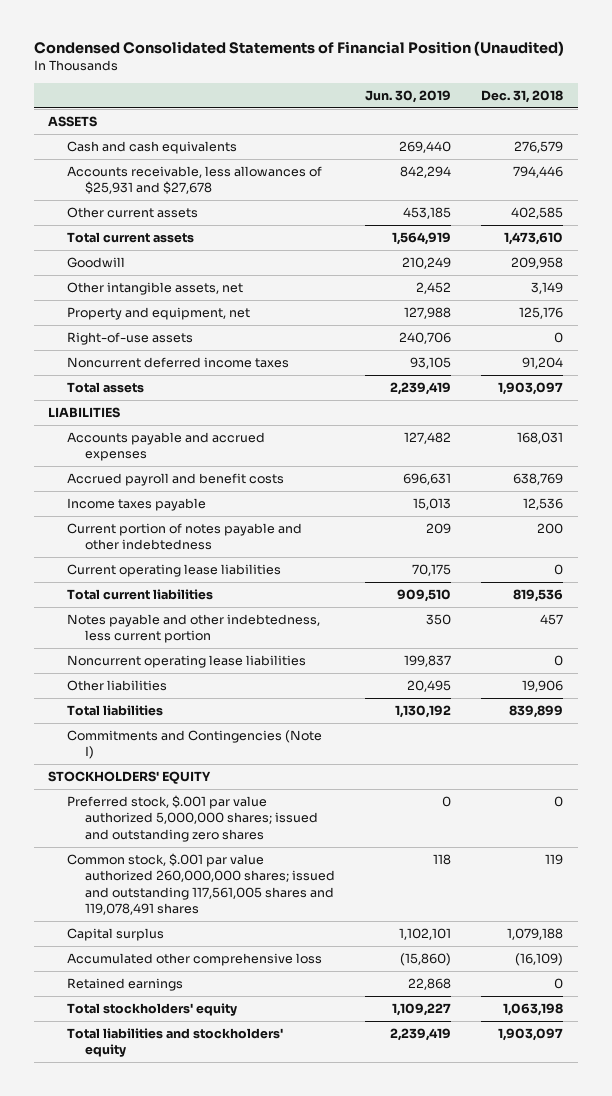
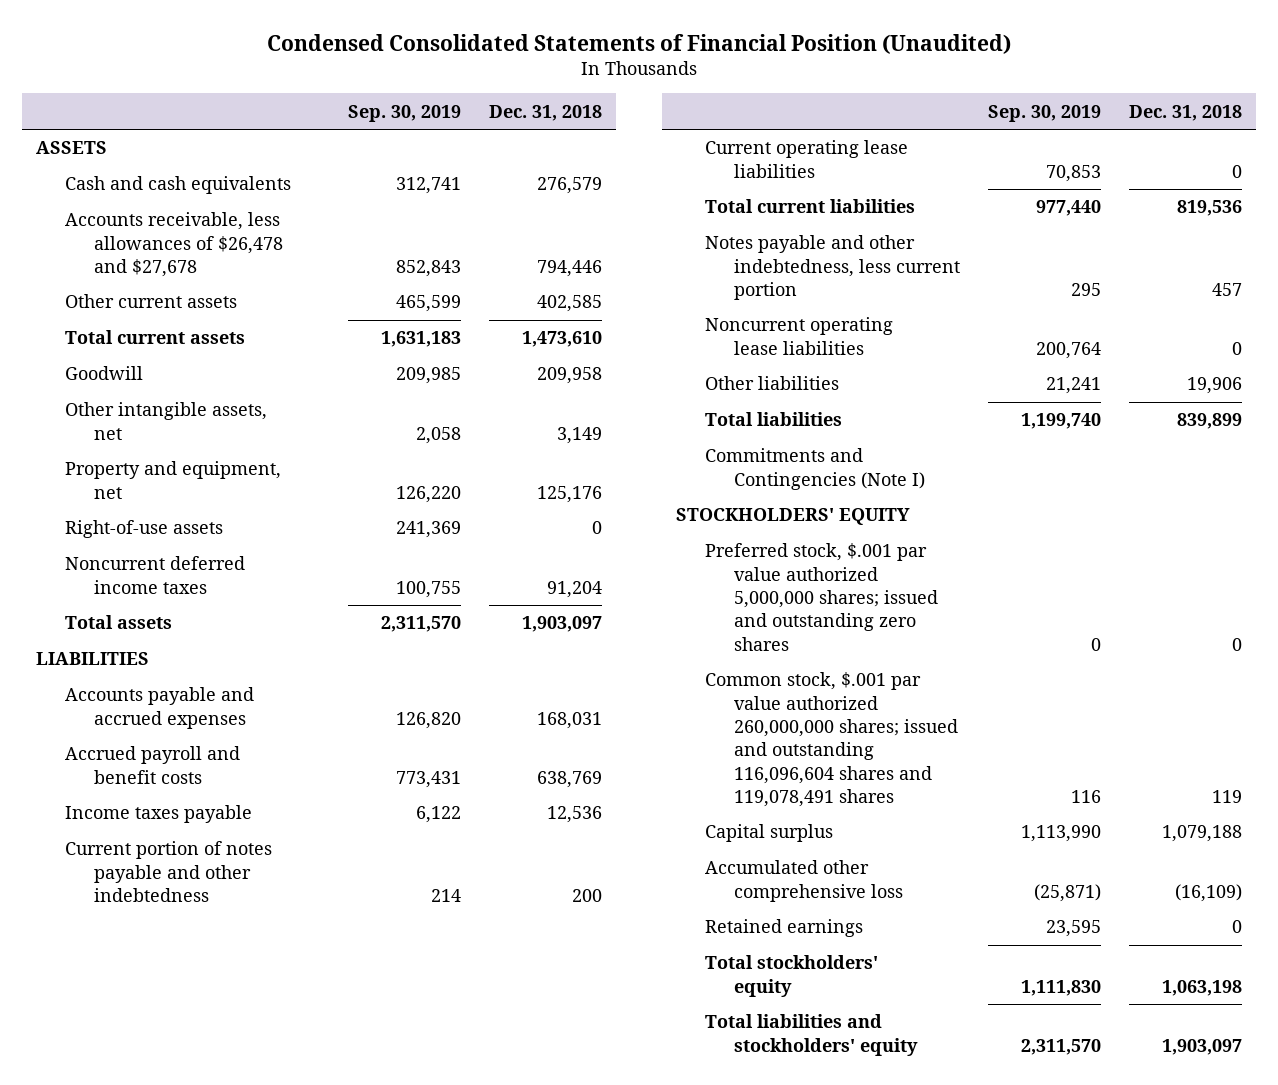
- | Jun. 30, 2019 | Dec. 31, 2018
+ | Sep. 30, 2019 | Dec. 31, 2018
- Accounts receivable, less allowances of $25,931 and $27,678 | 842,294 | 794,446
+ Accounts receivable, less allowances of $26,478 and $27,678 | 852,843 | 794,446
- Common stock, $.001 par value authorized 260,000,000 shares; issued and outstanding 117,561,005 shares and 119,078,491 shares | 118 | 119
+ Common stock, $.001 par value authorized 260,000,000 shares; issued and outstanding 116,096,604 shares and 119,078,491 shares | 116 | 119

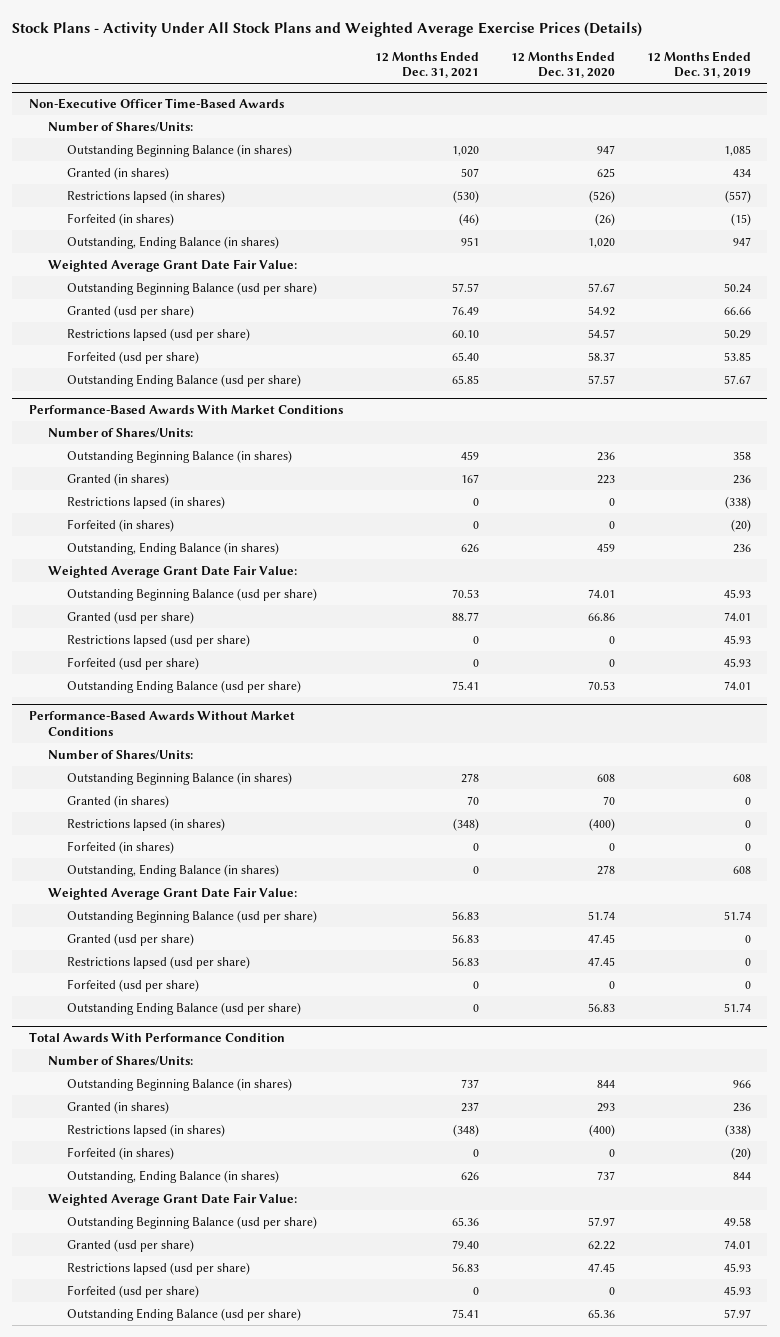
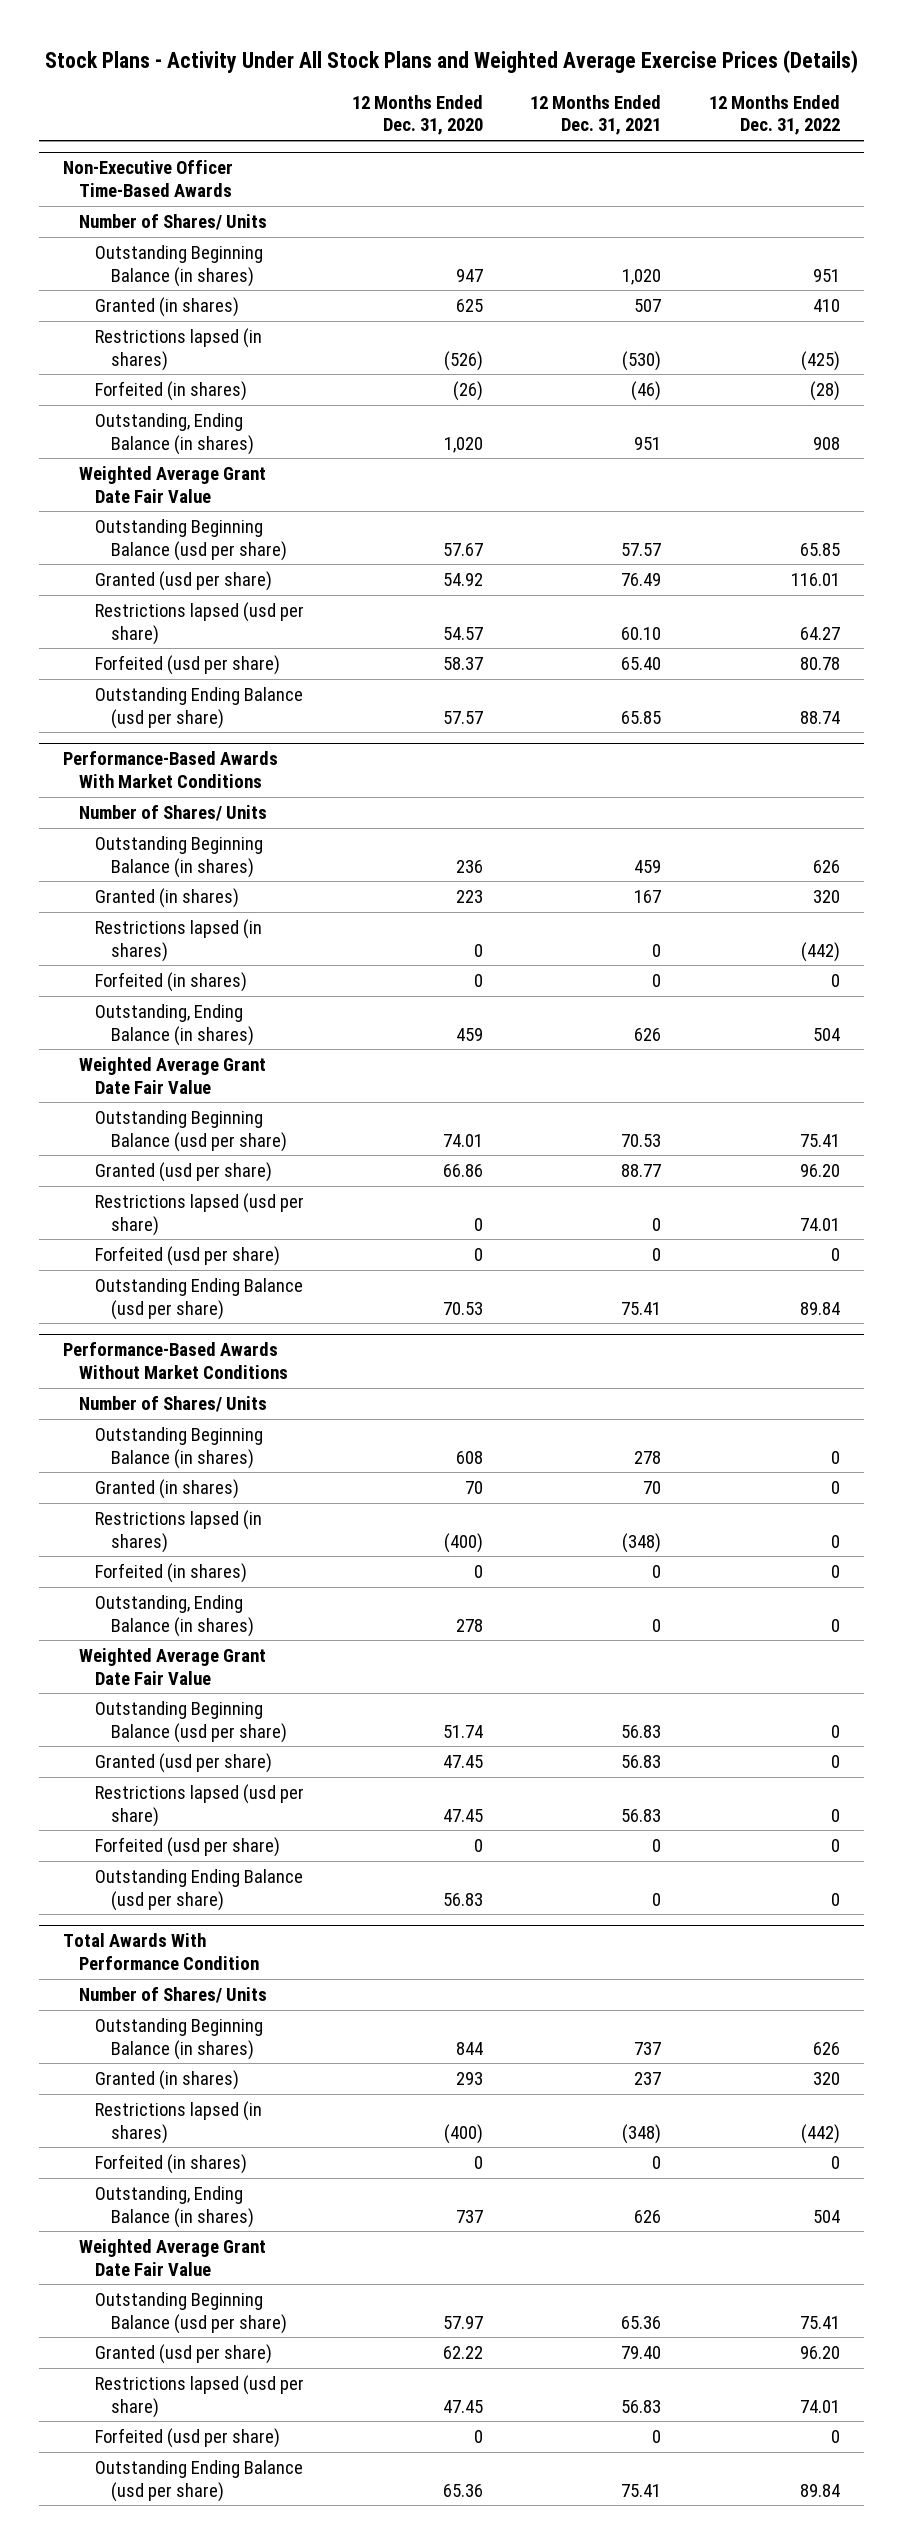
- | 12 Months Ended Dec. 31, 2021 | 12 Months Ended Dec. 31, 2020 | 12 Months Ended Dec. 31, 2019
+ | 12 Months Ended Dec. 31, 2020 | 12 Months Ended Dec. 31, 2021 | 12 Months Ended Dec. 31, 2022
@ Non-Executive Officer Time-Based Awards
- Number of Shares/Units:
+ Number of Shares/ Units
- Weighted Average Grant Date Fair Value:
+ Weighted Average Grant Date Fair Value
@ Performance-Based Awards With Market Conditions
- Number of Shares/Units:
+ Number of Shares/ Units
- Weighted Average Grant Date Fair Value:
+ Weighted Average Grant Date Fair Value
@ Performance-Based Awards Without Market Conditions
- Number of Shares/Units:
+ Number of Shares/ Units
- Weighted Average Grant Date Fair Value:
+ Weighted Average Grant Date Fair Value
@ Total Awards With Performance Condition
- Number of Shares/Units:
+ Number of Shares/ Units
- Weighted Average Grant Date Fair Value:
+ Weighted Average Grant Date Fair Value

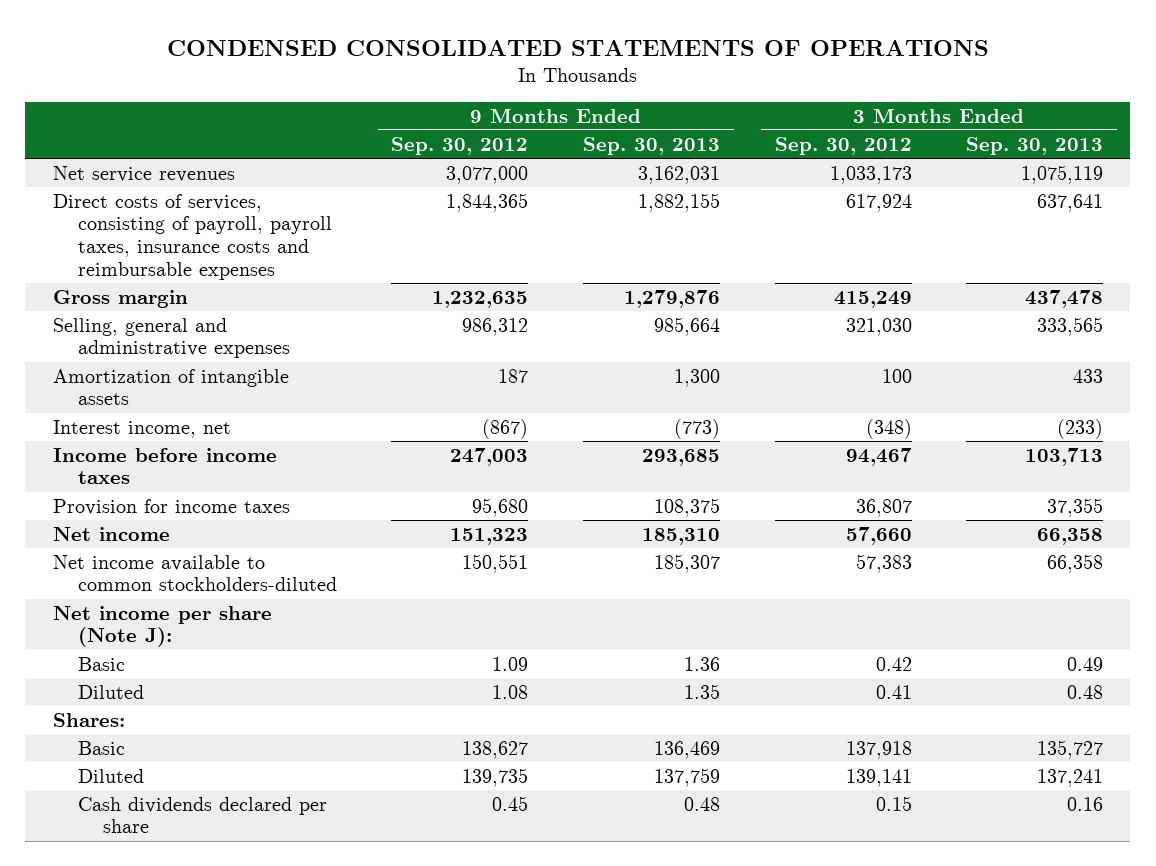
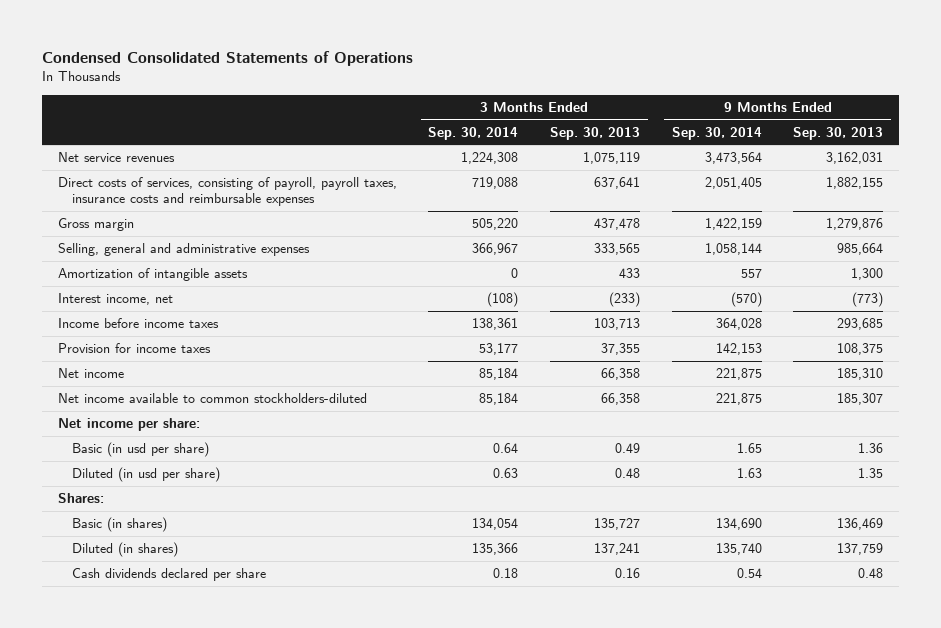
- CONDENSED CONSOLIDATED STATEMENTS OF OPERATIONS
+ Condensed Consolidated Statements of Operations
- | 9 Months Ended Sep. 30, 2012 | 9 Months Ended Sep. 30, 2013 | 3 Months Ended Sep. 30, 2012 | 3 Months Ended Sep. 30, 2013
+ | 3 Months Ended Sep. 30, 2014 | 3 Months Ended Sep. 30, 2013 | 9 Months Ended Sep. 30, 2014 | 9 Months Ended Sep. 30, 2013
- Net income per share (Note J):
- Basic | 1.09 | 1.36 | 0.42 | 0.49
- Diluted | 1.08 | 1.35 | 0.41 | 0.48
+ Net income per share:
+ Basic (in usd per share) | 0.64 | 0.49 | 1.65 | 1.36
+ Diluted (in usd per share) | 0.63 | 0.48 | 1.63 | 1.35
- Basic | 138,627 | 136,469 | 137,918 | 135,727
- Diluted | 139,735 | 137,759 | 139,141 | 137,241
+ Basic (in shares) | 134,054 | 135,727 | 134,690 | 136,469
+ Diluted (in shares) | 135,366 | 137,241 | 135,740 | 137,759

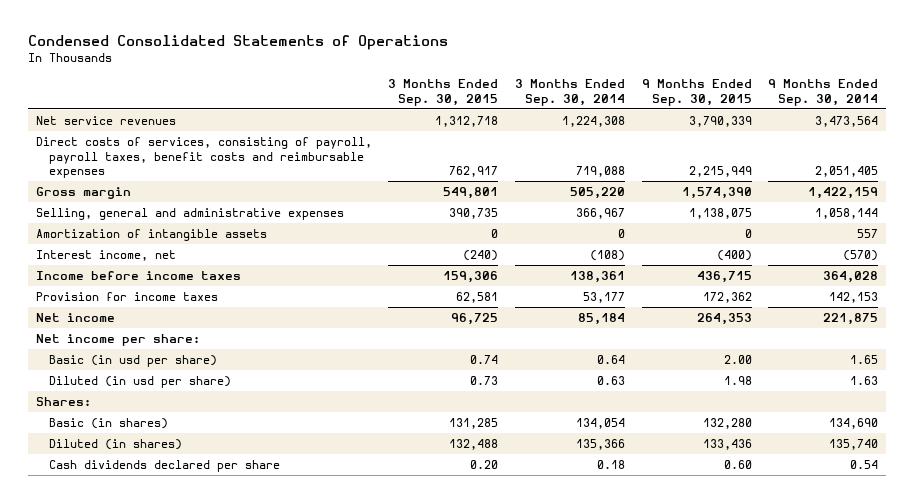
- | 3 Months Ended Sep. 30, 2014 | 3 Months Ended Sep. 30, 2013 | 9 Months Ended Sep. 30, 2014 | 9 Months Ended Sep. 30, 2013
+ | 3 Months Ended Sep. 30, 2015 | 3 Months Ended Sep. 30, 2014 | 9 Months Ended Sep. 30, 2015 | 9 Months Ended Sep. 30, 2014
- Direct costs of services, consisting of payroll, payroll taxes, insurance costs and reimbursable expenses | 719,088 | 637,641 | 2,051,405 | 1,882,155
+ Direct costs of services, consisting of payroll, payroll taxes, benefit costs and reimbursable expenses | 762,917 | 719,088 | 2,215,949 | 2,051,405
- Net income available to common stockholders-diluted | 85,184 | 66,358 | 221,875 | 185,307

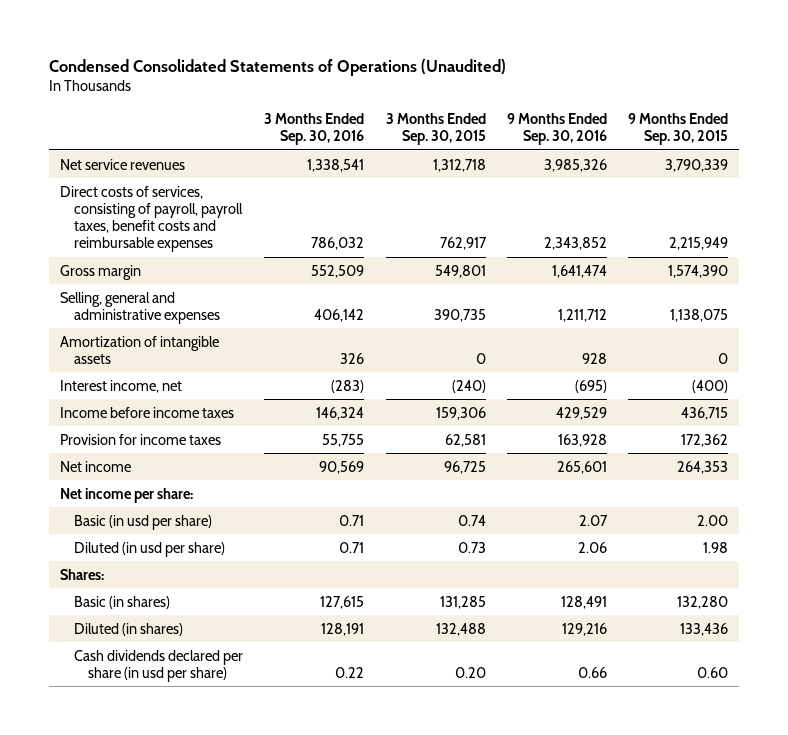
- Condensed Consolidated Statements of Operations
+ Condensed Consolidated Statements of Operations (Unaudited)
- | 3 Months Ended Sep. 30, 2015 | 3 Months Ended Sep. 30, 2014 | 9 Months Ended Sep. 30, 2015 | 9 Months Ended Sep. 30, 2014
+ | 3 Months Ended Sep. 30, 2016 | 3 Months Ended Sep. 30, 2015 | 9 Months Ended Sep. 30, 2016 | 9 Months Ended Sep. 30, 2015
- Cash dividends declared per share | 0.20 | 0.18 | 0.60 | 0.54
+ Cash dividends declared per share (in usd per share) | 0.22 | 0.20 | 0.66 | 0.60

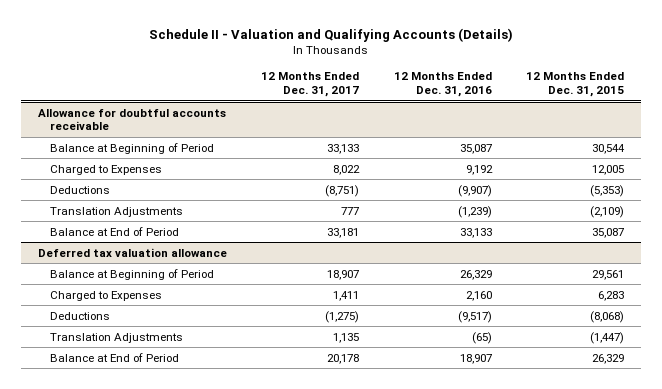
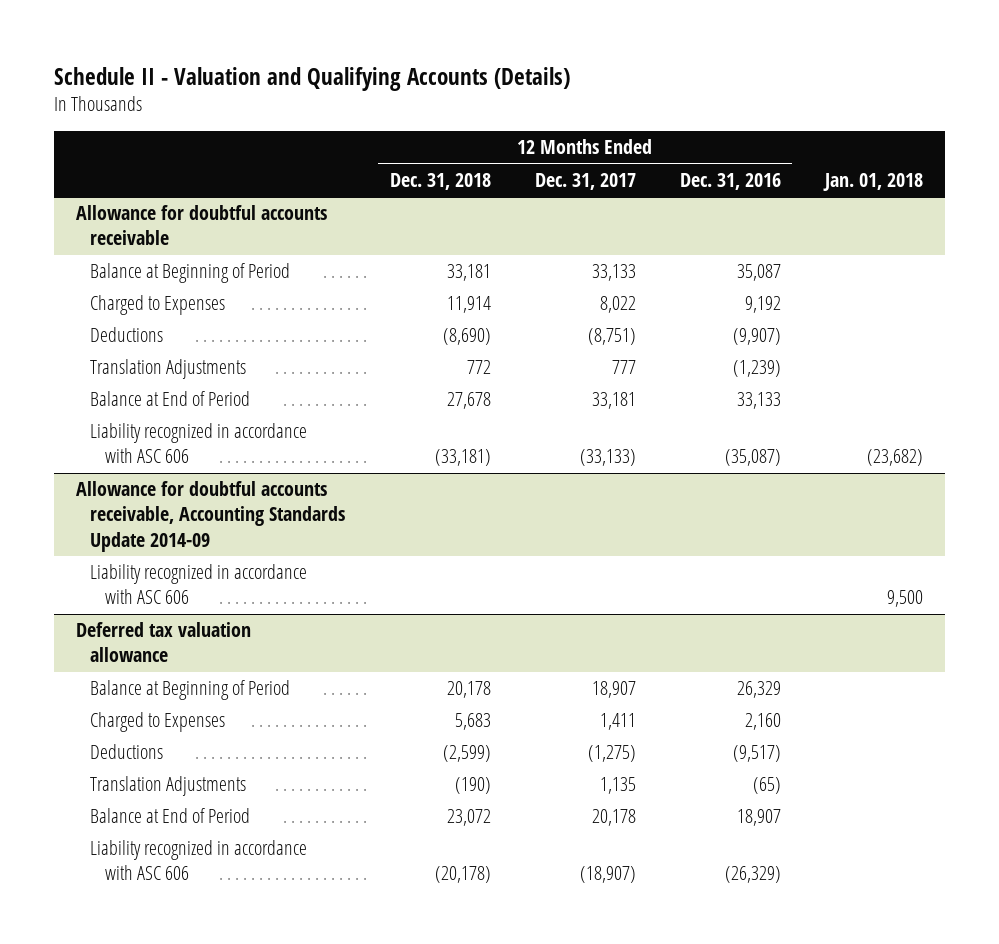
- | 12 Months Ended Dec. 31, 2017 | 12 Months Ended Dec. 31, 2016 | 12 Months Ended Dec. 31, 2015
+ | 12 Months Ended Dec. 31, 2018 | 12 Months Ended Dec. 31, 2017 | 12 Months Ended Dec. 31, 2016 | Jan. 01, 2018
@ Allowance for doubtful accounts receivable
+ Liability recognized in accordance with ASC 606 | (33,181) | (33,133) | (35,087) | (23,682)
+ Allowance for doubtful accounts receivable, Accounting Standards Update 2014-09
+ Liability recognized in accordance with ASC 606 | | | | 9,500
@ Deferred tax valuation allowance
+ Liability recognized in accordance with ASC 606 | (20,178) | (18,907) | (26,329) |

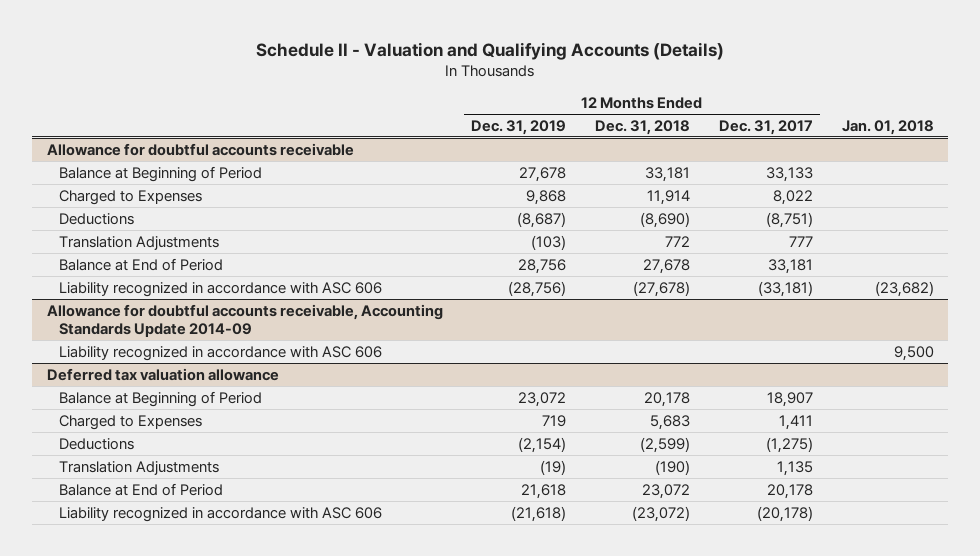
- | 12 Months Ended Dec. 31, 2018 | 12 Months Ended Dec. 31, 2017 | 12 Months Ended Dec. 31, 2016 | Jan. 01, 2018
+ | 12 Months Ended Dec. 31, 2019 | 12 Months Ended Dec. 31, 2018 | 12 Months Ended Dec. 31, 2017 | Jan. 01, 2018
@ Allowance for doubtful accounts receivable
- Liability recognized in accordance with ASC 606 | (33,181) | (33,133) | (35,087) | (23,682)
+ Liability recognized in accordance with ASC 606 | (28,756) | (27,678) | (33,181) | (23,682)
@ Deferred tax valuation allowance
- Liability recognized in accordance with ASC 606 | (20,178) | (18,907) | (26,329) |
+ Liability recognized in accordance with ASC 606 | (21,618) | (23,072) | (20,178) |

